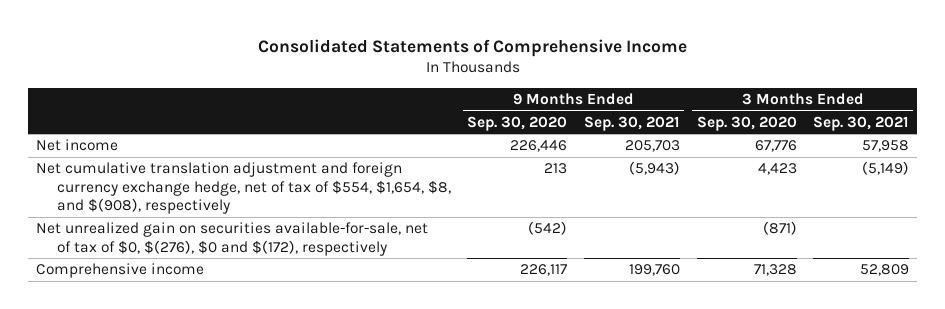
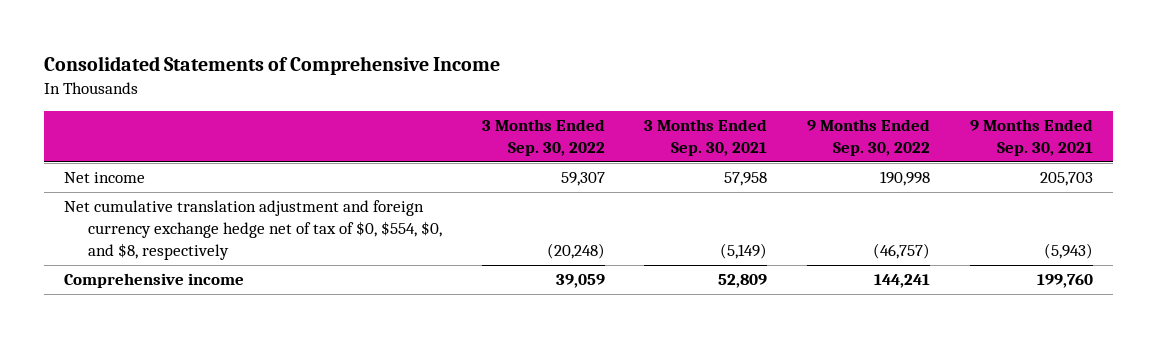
- | 9 Months Ended Sep. 30, 2020 | 9 Months Ended Sep. 30, 2021 | 3 Months Ended Sep. 30, 2020 | 3 Months Ended Sep. 30, 2021
+ | 3 Months Ended Sep. 30, 2022 | 3 Months Ended Sep. 30, 2021 | 9 Months Ended Sep. 30, 2022 | 9 Months Ended Sep. 30, 2021
- Net cumulative translation adjustment and foreign currency exchange hedge, net of tax of $554, $1,654, $8, and $(908), respectively | 213 | (5,943) | 4,423 | (5,149)
- Net unrealized gain on securities available-for-sale, net of tax of $0, $(276), $0 and $(172), respectively | (542) | | (871) |
+ Net cumulative translation adjustment and foreign currency exchange hedge net of tax of $0, $554, $0, and $8, respectively | (20,248) | (5,149) | (46,757) | (5,943)

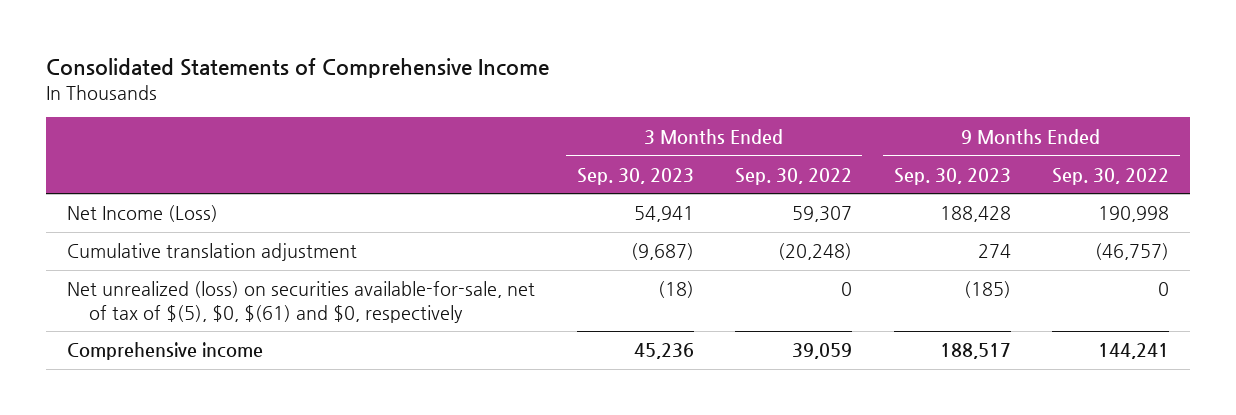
- | 3 Months Ended Sep. 30, 2022 | 3 Months Ended Sep. 30, 2021 | 9 Months Ended Sep. 30, 2022 | 9 Months Ended Sep. 30, 2021
+ | 3 Months Ended Sep. 30, 2023 | 3 Months Ended Sep. 30, 2022 | 9 Months Ended Sep. 30, 2023 | 9 Months Ended Sep. 30, 2022
- Net income | 59,307 | 57,958 | 190,998 | 205,703
- Net cumulative translation adjustment and foreign currency exchange hedge net of tax of $0, $554, $0, and $8, respectively | (20,248) | (5,149) | (46,757) | (5,943)
+ Net Income (Loss) | 54,941 | 59,307 | 188,428 | 190,998
+ Cumulative translation adjustment | (9,687) | (20,248) | 274 | (46,757)
+ Net unrealized (loss) on securities available-for-sale, net of tax of $(5), $0, $(61) and $0, respectively | (18) | 0 | (185) | 0

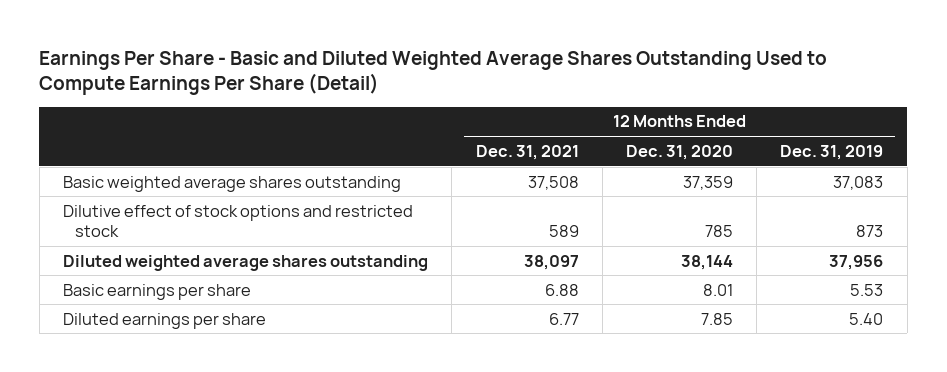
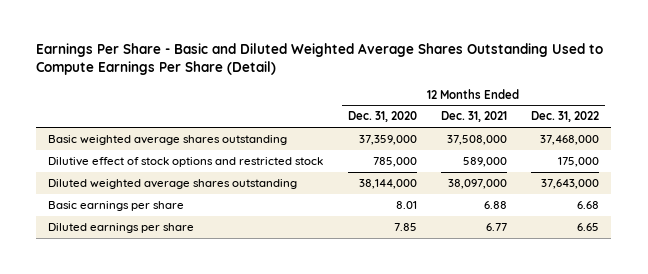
- | 12 Months Ended Dec. 31, 2021 | 12 Months Ended Dec. 31, 2020 | 12 Months Ended Dec. 31, 2019
+ | 12 Months Ended Dec. 31, 2020 | 12 Months Ended Dec. 31, 2021 | 12 Months Ended Dec. 31, 2022
- Basic weighted average shares outstanding | 37,508 | 37,359 | 37,083
- Dilutive effect of stock options and restricted stock | 589 | 785 | 873
- Diluted weighted average shares outstanding | 38,097 | 38,144 | 37,956
+ Basic weighted average shares outstanding | 37,359,000 | 37,508,000 | 37,468,000
+ Dilutive effect of stock options and restricted stock | 785,000 | 589,000 | 175,000
+ Diluted weighted average shares outstanding | 38,144,000 | 38,097,000 | 37,643,000

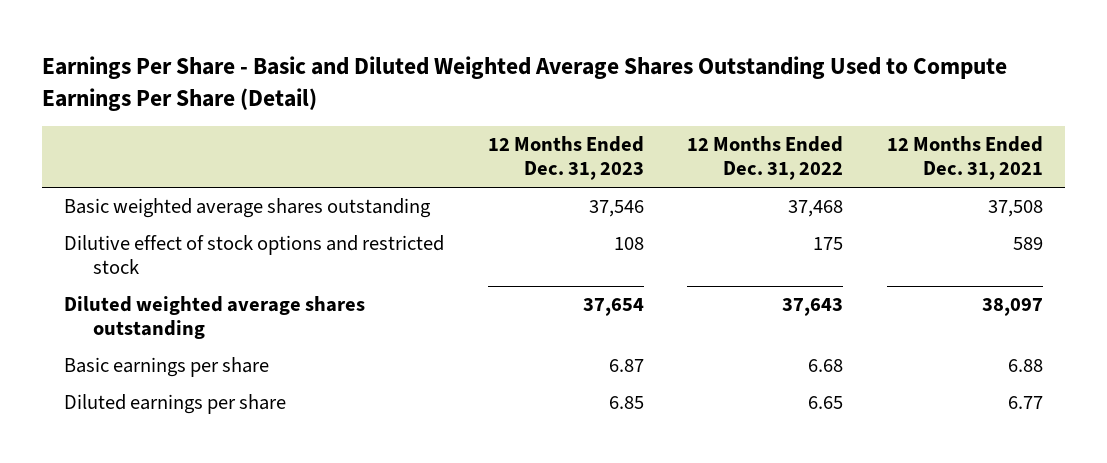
- | 12 Months Ended Dec. 31, 2020 | 12 Months Ended Dec. 31, 2021 | 12 Months Ended Dec. 31, 2022
+ | 12 Months Ended Dec. 31, 2023 | 12 Months Ended Dec. 31, 2022 | 12 Months Ended Dec. 31, 2021
- Basic weighted average shares outstanding | 37,359,000 | 37,508,000 | 37,468,000
- Dilutive effect of stock options and restricted stock | 785,000 | 589,000 | 175,000
- Diluted weighted average shares outstanding | 38,144,000 | 38,097,000 | 37,643,000
+ Basic weighted average shares outstanding | 37,546 | 37,468 | 37,508
+ Dilutive effect of stock options and restricted stock | 108 | 175 | 589
+ Diluted weighted average shares outstanding | 37,654 | 37,643 | 38,097

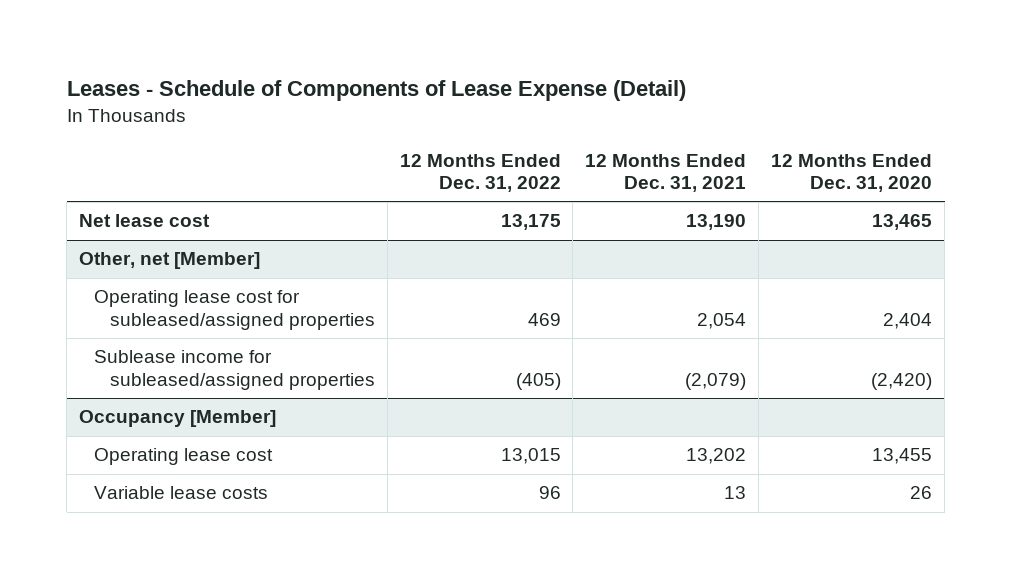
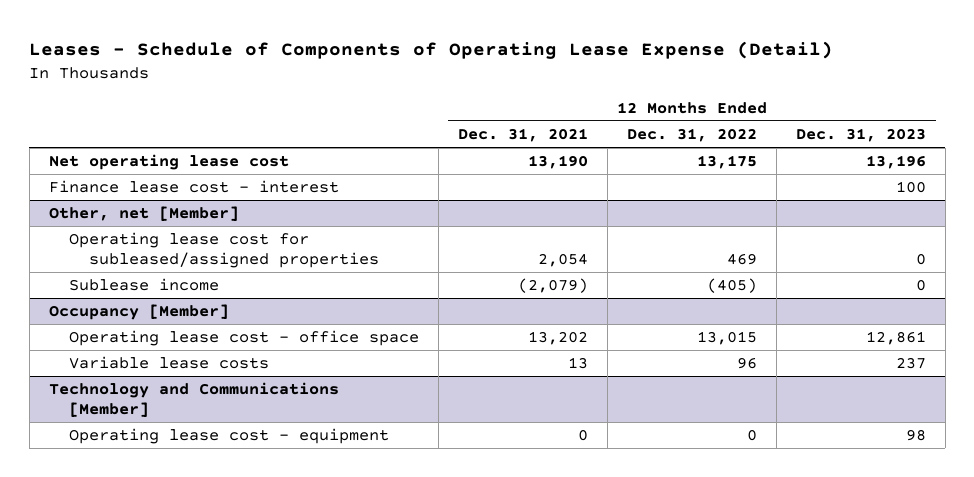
- Leases - Schedule of Components of Lease Expense (Detail)
+ Leases - Schedule of Components of Operating Lease Expense (Detail)
- | 12 Months Ended Dec. 31, 2022 | 12 Months Ended Dec. 31, 2021 | 12 Months Ended Dec. 31, 2020
+ | 12 Months Ended Dec. 31, 2021 | 12 Months Ended Dec. 31, 2022 | 12 Months Ended Dec. 31, 2023
- Net lease cost | 13,175 | 13,190 | 13,465
+ Net operating lease cost | 13,190 | 13,175 | 13,196
+ Finance lease cost - interest | | | 100
@ Other, net [Member]
- Sublease income for subleased/assigned properties | (405) | (2,079) | (2,420)
+ Sublease income | (2,079) | (405) | 0
@ Occupancy [Member]
- Operating lease cost | 13,015 | 13,202 | 13,455
+ Operating lease cost - office space | 13,202 | 13,015 | 12,861
+ Technology and Communications [Member]
+ Operating lease cost - equipment | 0 | 0 | 98

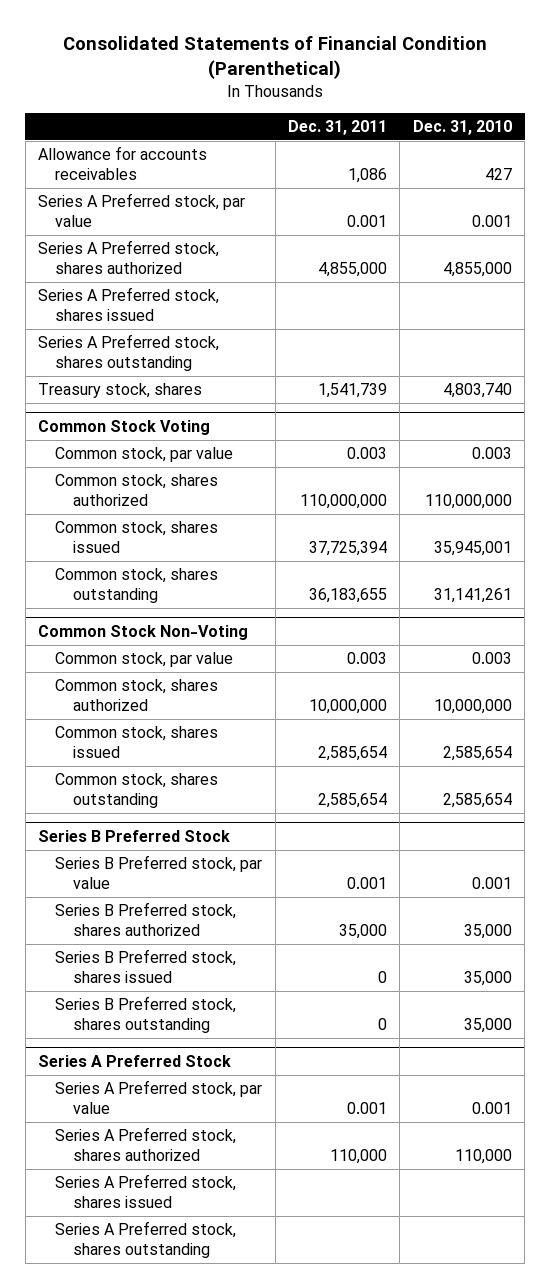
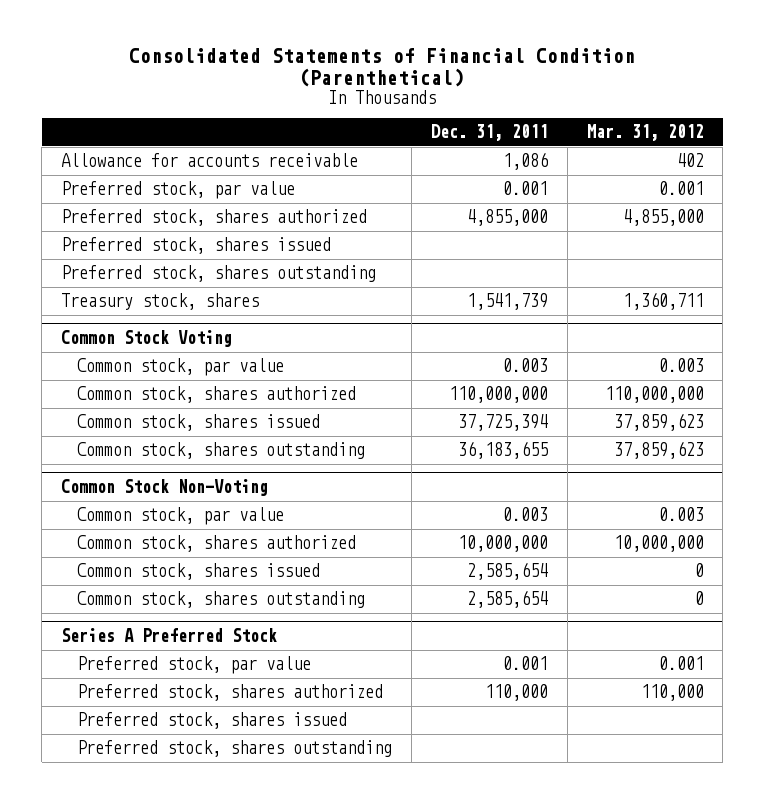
- | Dec. 31, 2011 | Dec. 31, 2010
+ | Dec. 31, 2011 | Mar. 31, 2012
- Allowance for accounts receivables | 1,086 | 427
- Series A Preferred stock, par value | 0.001 | 0.001
- Series A Preferred stock, shares authorized | 4,855,000 | 4,855,000
- Series A Preferred stock, shares issued
- Series A Preferred stock, shares outstanding
+ Allowance for accounts receivable | 1,086 | 402
+ Preferred stock, par value | 0.001 | 0.001
+ Preferred stock, shares authorized | 4,855,000 | 4,855,000
+ Preferred stock, shares issued
+ Preferred stock, shares outstanding
- Series B Preferred Stock
- Series B Preferred stock, par value | 0.001 | 0.001
- Series B Preferred stock, shares authorized | 35,000 | 35,000
- Series B Preferred stock, shares issued | 0 | 35,000
- Series B Preferred stock, shares outstanding | 0 | 35,000
@ Series A Preferred Stock
- Series A Preferred stock, par value | 0.001 | 0.001
- Series A Preferred stock, shares authorized | 110,000 | 110,000
- Series A Preferred stock, shares issued
- Series A Preferred stock, shares outstanding
+ Preferred stock, par value | 0.001 | 0.001
+ Preferred stock, shares authorized | 110,000 | 110,000
+ Preferred stock, shares issued
+ Preferred stock, shares outstanding

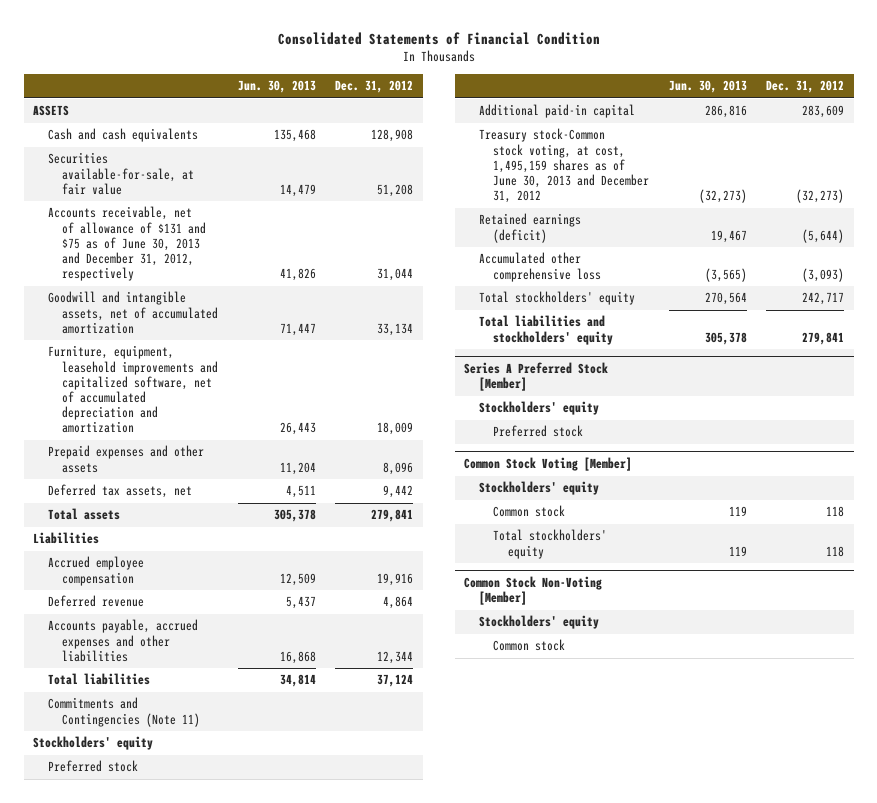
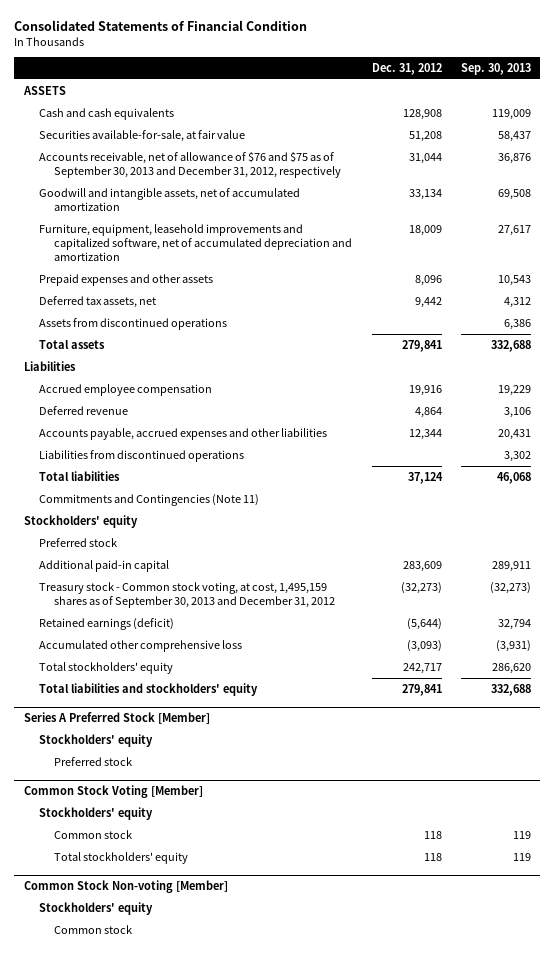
- | Jun. 30, 2013 | Dec. 31, 2012
+ | Dec. 31, 2012 | Sep. 30, 2013
- Accounts receivable, net of allowance of $131 and $75 as of June 30, 2013 and December 31, 2012, respectively | 41,826 | 31,044
+ Accounts receivable, net of allowance of $76 and $75 as of September 30, 2013 and December 31, 2012, respectively | 31,044 | 36,876
+ Assets from discontinued operations | | 6,386
+ Liabilities from discontinued operations | | 3,302
- Treasury stock-Common stock voting, at cost, 1,495,159 shares as of June 30, 2013 and December 31, 2012 | (32,273) | (32,273)
+ Treasury stock - Common stock voting, at cost, 1,495,159 shares as of September 30, 2013 and December 31, 2012 | (32,273) | (32,273)
- Common Stock Non-Voting [Member]
+ Common Stock Non-voting [Member]

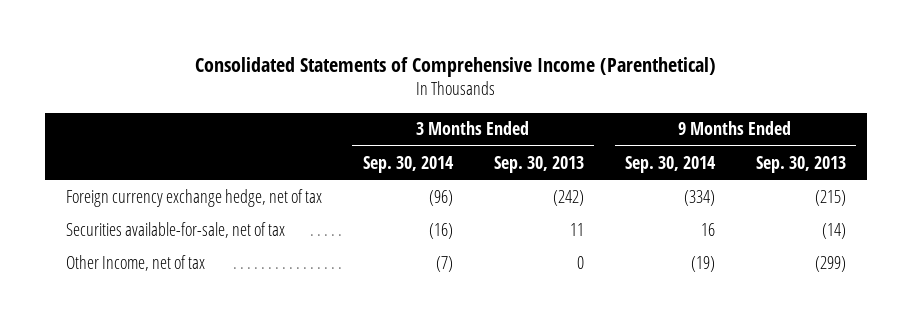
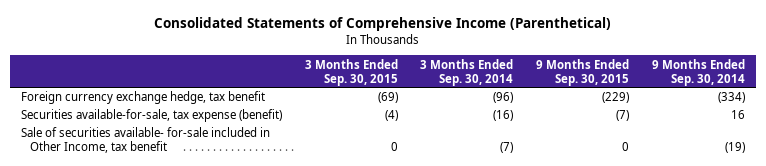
- | 3 Months Ended Sep. 30, 2014 | 3 Months Ended Sep. 30, 2013 | 9 Months Ended Sep. 30, 2014 | 9 Months Ended Sep. 30, 2013
+ | 3 Months Ended Sep. 30, 2015 | 3 Months Ended Sep. 30, 2014 | 9 Months Ended Sep. 30, 2015 | 9 Months Ended Sep. 30, 2014
- Foreign currency exchange hedge, net of tax | (96) | (242) | (334) | (215)
- Securities available-for-sale, net of tax | (16) | 11 | 16 | (14)
- Other Income, net of tax | (7) | 0 | (19) | (299)
+ Foreign currency exchange hedge, tax benefit | (69) | (96) | (229) | (334)
+ Securities available-for-sale, tax expense (benefit) | (4) | (16) | (7) | 16
+ Sale of securities available- for-sale included in Other Income, tax benefit | 0 | (7) | 0 | (19)

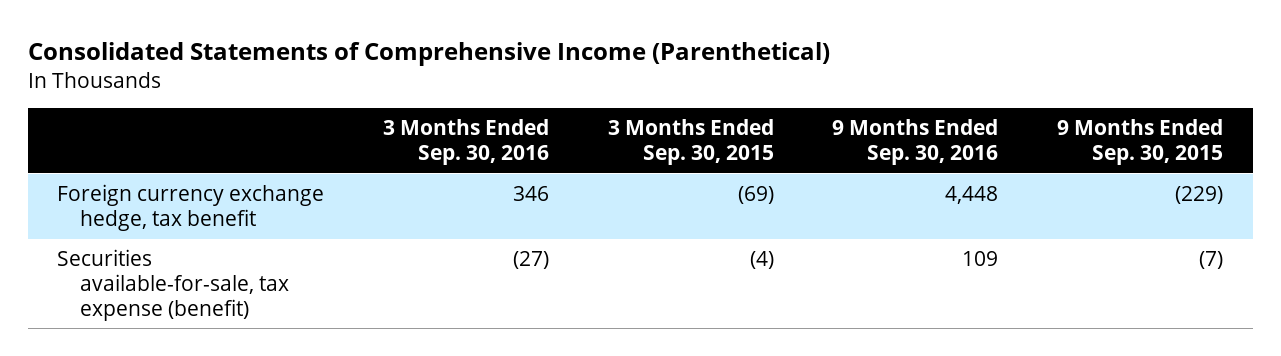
- | 3 Months Ended Sep. 30, 2015 | 3 Months Ended Sep. 30, 2014 | 9 Months Ended Sep. 30, 2015 | 9 Months Ended Sep. 30, 2014
+ | 3 Months Ended Sep. 30, 2016 | 3 Months Ended Sep. 30, 2015 | 9 Months Ended Sep. 30, 2016 | 9 Months Ended Sep. 30, 2015
- Sale of securities available- for-sale included in Other Income, tax benefit | 0 | (7) | 0 | (19)

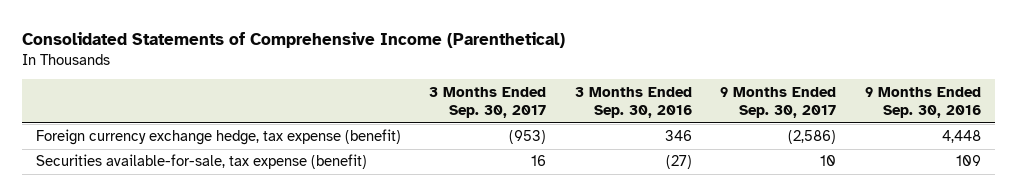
- | 3 Months Ended Sep. 30, 2016 | 3 Months Ended Sep. 30, 2015 | 9 Months Ended Sep. 30, 2016 | 9 Months Ended Sep. 30, 2015
+ | 3 Months Ended Sep. 30, 2017 | 3 Months Ended Sep. 30, 2016 | 9 Months Ended Sep. 30, 2017 | 9 Months Ended Sep. 30, 2016
- Foreign currency exchange hedge, tax benefit | 346 | (69) | 4,448 | (229)
+ Foreign currency exchange hedge, tax expense (benefit) | (953) | 346 | (2,586) | 4,448

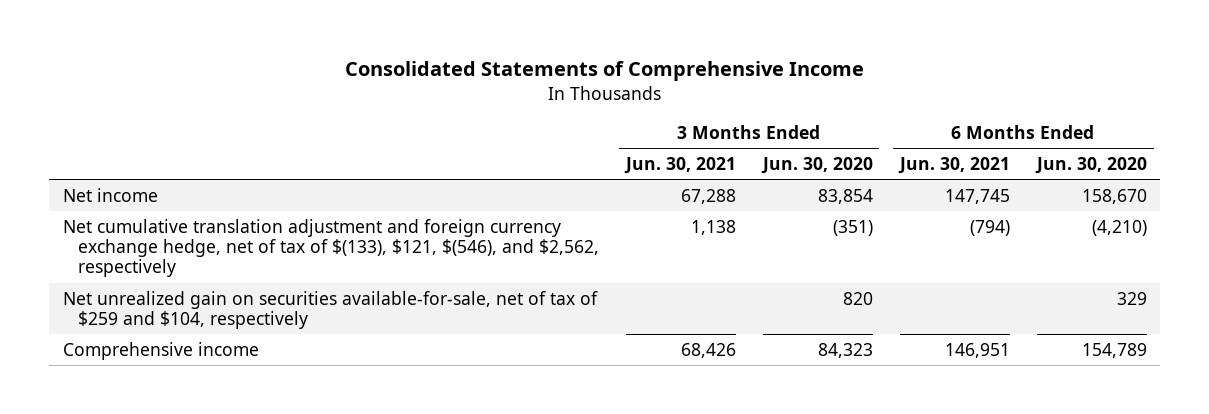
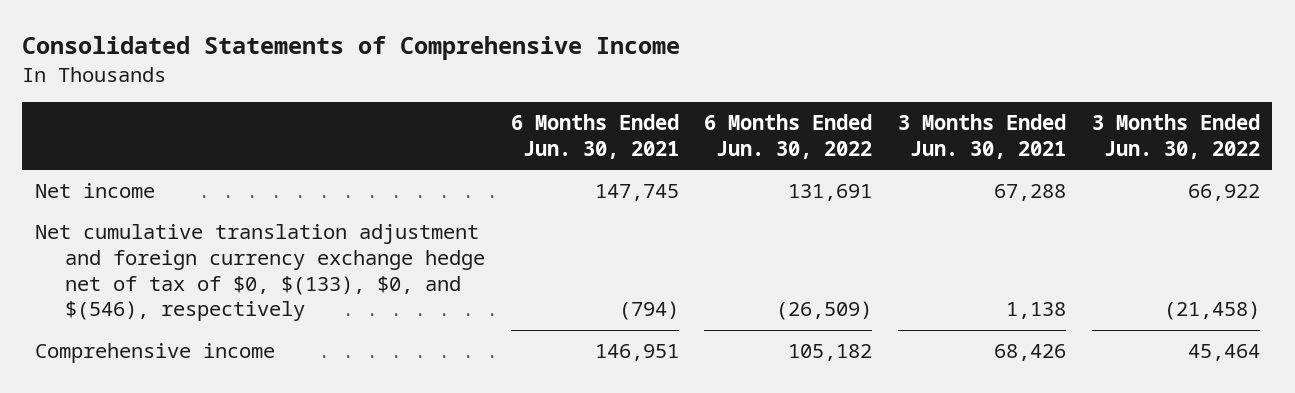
- | 3 Months Ended Jun. 30, 2021 | 3 Months Ended Jun. 30, 2020 | 6 Months Ended Jun. 30, 2021 | 6 Months Ended Jun. 30, 2020
+ | 6 Months Ended Jun. 30, 2021 | 6 Months Ended Jun. 30, 2022 | 3 Months Ended Jun. 30, 2021 | 3 Months Ended Jun. 30, 2022
- Net cumulative translation adjustment and foreign currency exchange hedge, net of tax of $(133), $121, $(546), and $2,562, respectively | 1,138 | (351) | (794) | (4,210)
- Net unrealized gain on securities available-for-sale, net of tax of $259 and $104, respectively | | 820 | | 329
+ Net cumulative translation adjustment and foreign currency exchange hedge net of tax of $0, $(133), $0, and $(546), respectively | (794) | (26,509) | 1,138 | (21,458)

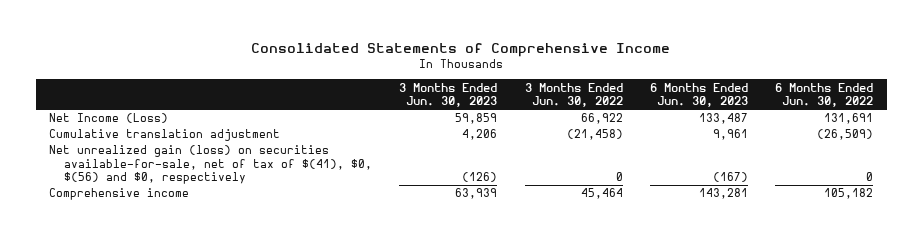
- | 6 Months Ended Jun. 30, 2021 | 6 Months Ended Jun. 30, 2022 | 3 Months Ended Jun. 30, 2021 | 3 Months Ended Jun. 30, 2022
+ | 3 Months Ended Jun. 30, 2023 | 3 Months Ended Jun. 30, 2022 | 6 Months Ended Jun. 30, 2023 | 6 Months Ended Jun. 30, 2022
- Net income | 147,745 | 131,691 | 67,288 | 66,922
- Net cumulative translation adjustment and foreign currency exchange hedge net of tax of $0, $(133), $0, and $(546), respectively | (794) | (26,509) | 1,138 | (21,458)
+ Net Income (Loss) | 59,859 | 66,922 | 133,487 | 131,691
+ Cumulative translation adjustment | 4,206 | (21,458) | 9,961 | (26,509)
+ Net unrealized gain (loss) on securities available-for-sale, net of tax of $(41), $0, $(56) and $0, respectively | (126) | 0 | (167) | 0

